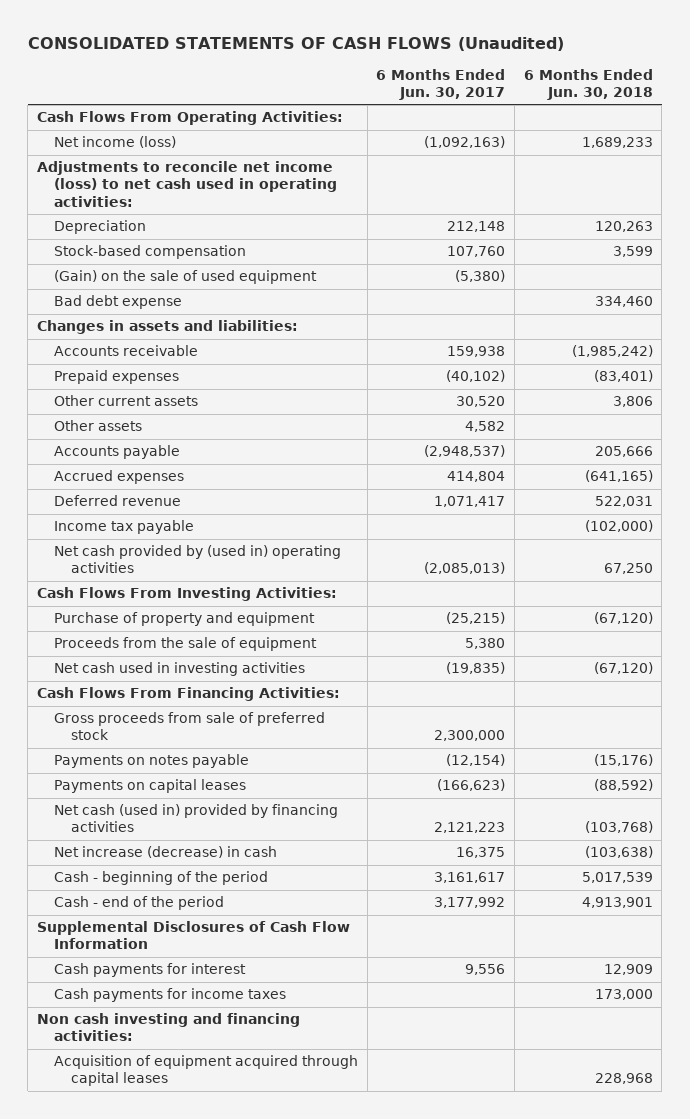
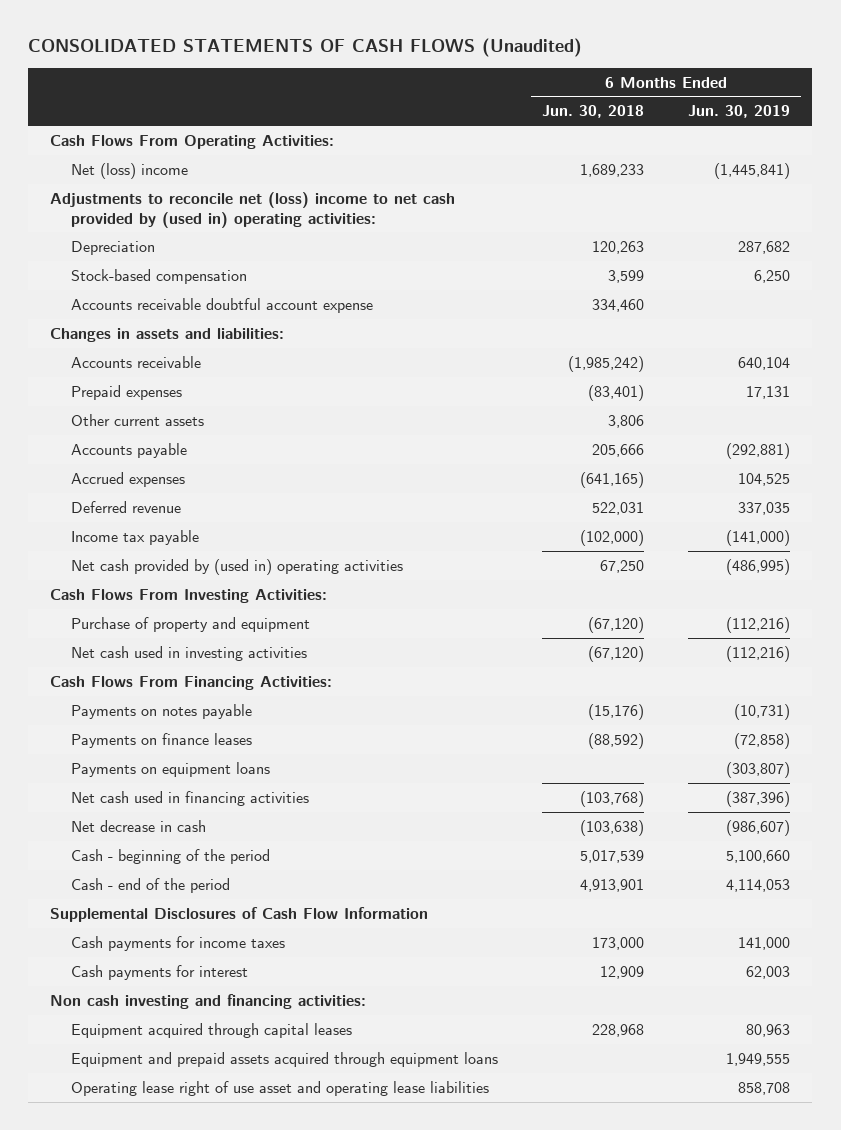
- | 6 Months Ended Jun. 30, 2017 | 6 Months Ended Jun. 30, 2018
+ | 6 Months Ended Jun. 30, 2018 | 6 Months Ended Jun. 30, 2019
- Net income (loss) | (1,092,163) | 1,689,233
- Adjustments to reconcile net income (loss) to net cash used in operating activities:
+ Net (loss) income | 1,689,233 | (1,445,841)
+ Adjustments to reconcile net (loss) income to net cash provided by (used in) operating activities:
- (Gain) on the sale of used equipment | (5,380) |
- Bad debt expense | | 334,460
+ Accounts receivable doubtful account expense | 334,460 |
- Other assets | 4,582 |
- Proceeds from the sale of equipment | 5,380 |
- Gross proceeds from sale of preferred stock | 2,300,000 |
- Payments on capital leases | (166,623) | (88,592)
- Net cash (used in) provided by financing activities | 2,121,223 | (103,768)
- Net increase (decrease) in cash | 16,375 | (103,638)
+ Payments on finance leases | (88,592) | (72,858)
+ Payments on equipment loans | | (303,807)
+ Net cash used in financing activities | (103,768) | (387,396)
+ Net decrease in cash | (103,638) | (986,607)
moved down: Cash payments for interest | 12,909 | 62,003
- Acquisition of equipment acquired through capital leases | | 228,968
+ Equipment acquired through capital leases | 228,968 | 80,963
+ Equipment and prepaid assets acquired through equipment loans | | 1,949,555
+ Operating lease right of use asset and operating lease liabilities | | 858,708

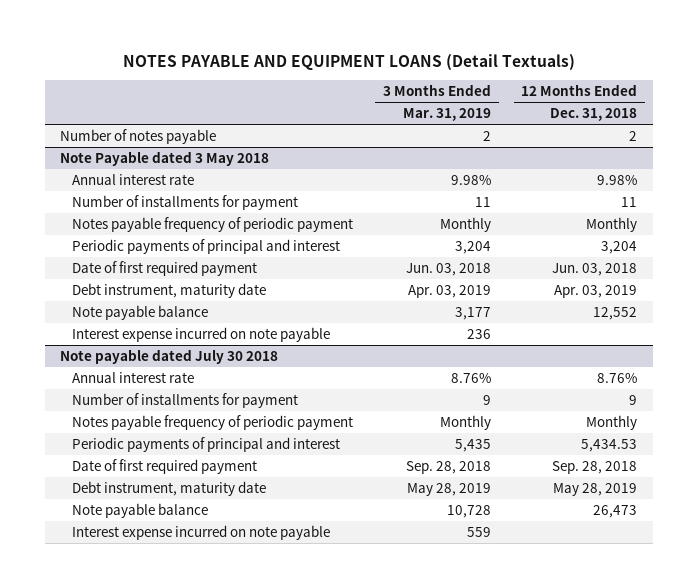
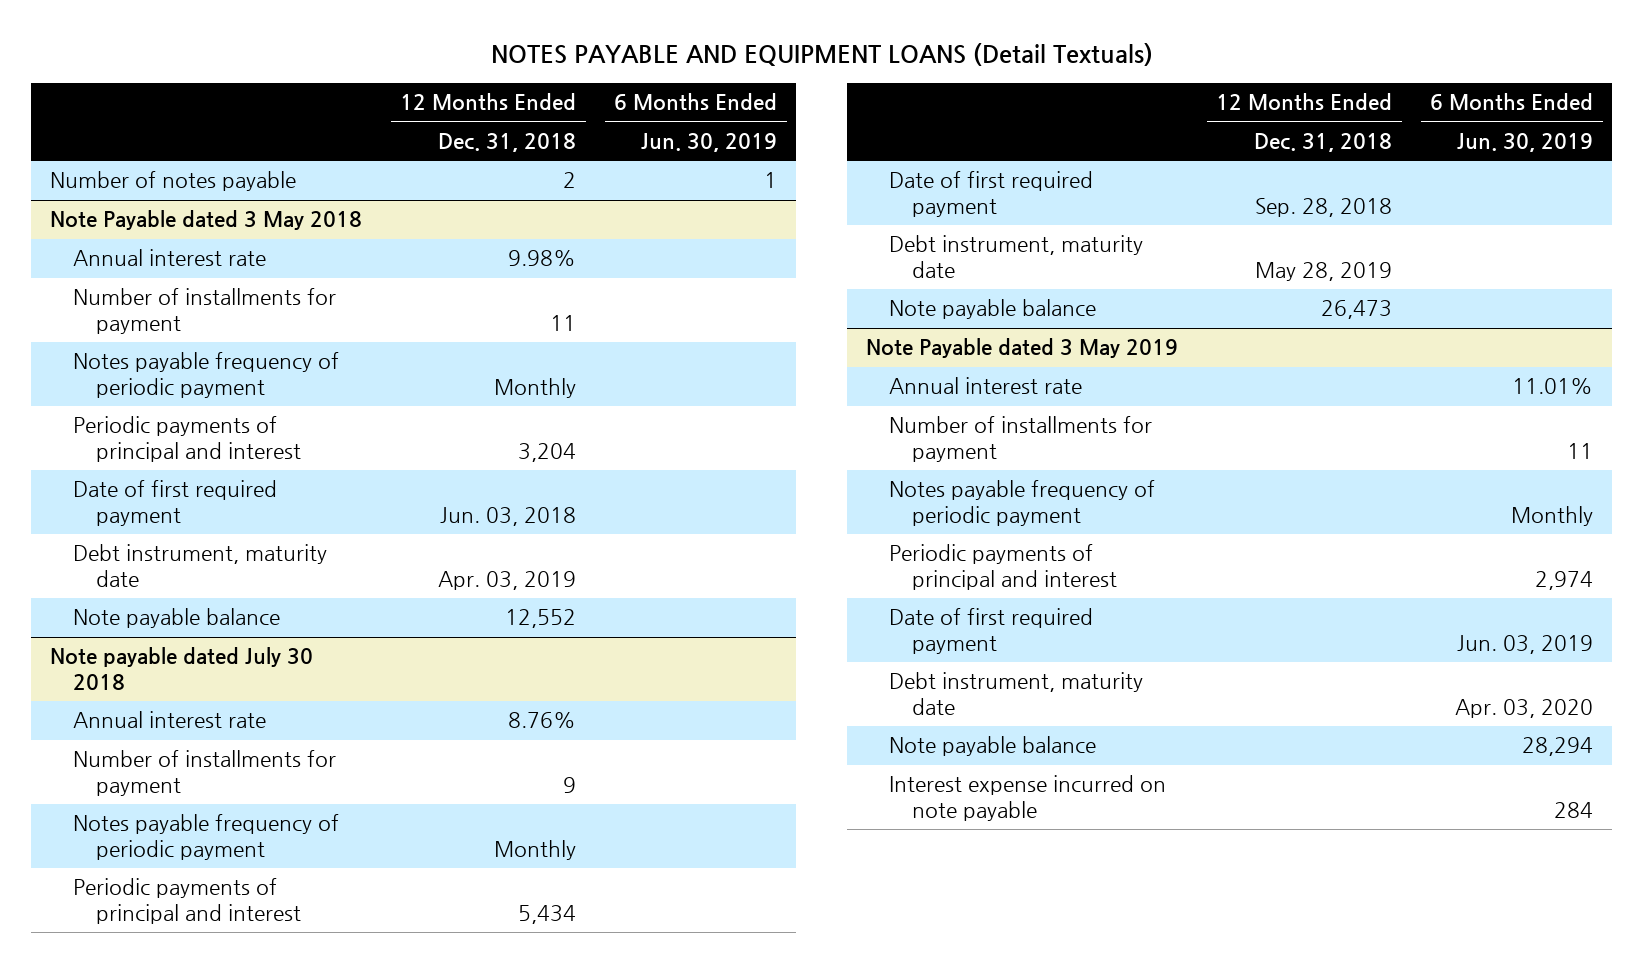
- | 3 Months Ended Mar. 31, 2019 | 12 Months Ended Dec. 31, 2018
+ | 12 Months Ended Dec. 31, 2018 | 6 Months Ended Jun. 30, 2019
@ Note Payable dated 3 May 2018
- Interest expense incurred on note payable | 236 |
@ Note payable dated July 30 2018
- Periodic payments of principal and interest | 5,435 | 5,434.53
+ Periodic payments of principal and interest | 5,434 |
+ Note Payable dated 3 May 2019
+ Annual interest rate | | 11.01%
+ Number of installments for payment | | 11
+ Notes payable frequency of periodic payment | | Monthly
+ Periodic payments of principal and interest | | 2,974
+ Date of first required payment | | Jun. 03, 2019
+ Debt instrument, maturity date | | Apr. 03, 2020
+ Note payable balance | | 28,294

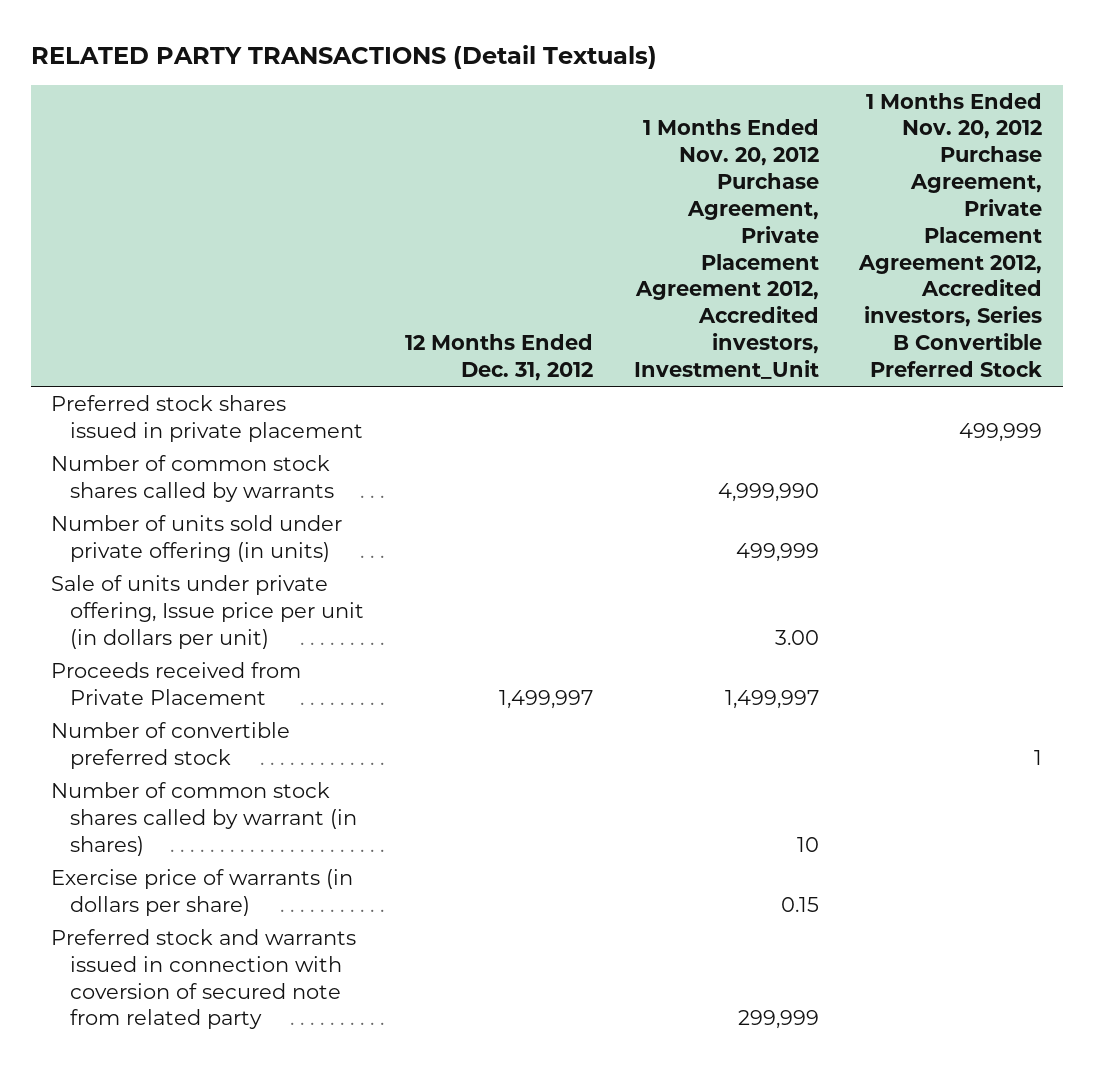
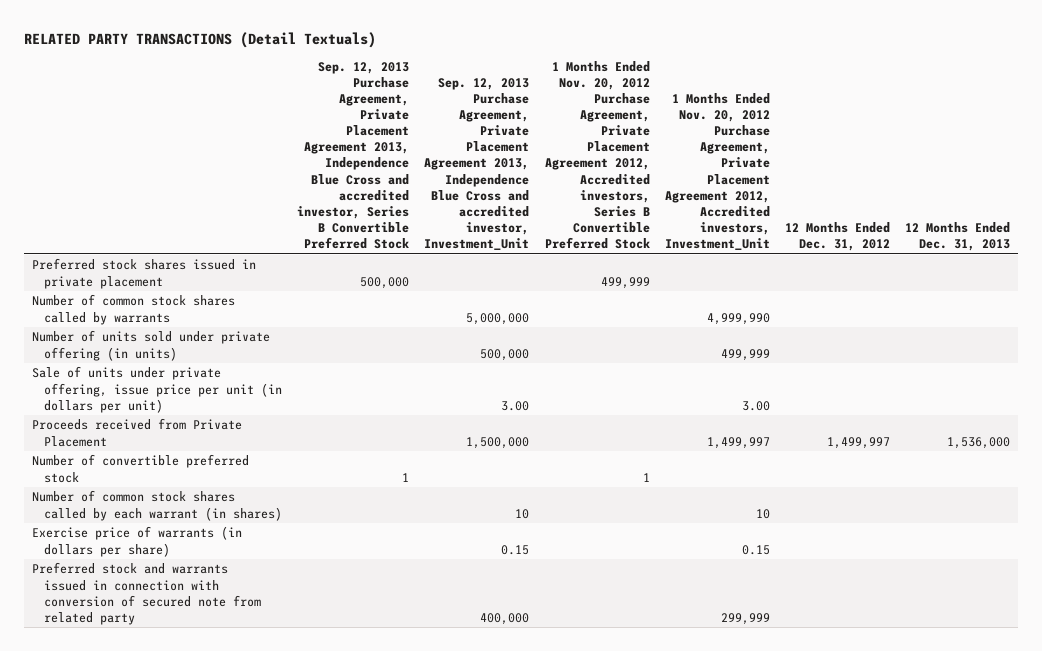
- | 12 Months Ended Dec. 31, 2012 | 1 Months Ended Nov. 20, 2012 Purchase Agreement, Private Placement Agreement 2012, Accredited investors, Investment_Unit | 1 Months Ended Nov. 20, 2012 Purchase Agreement, Private Placement Agreement 2012, Accredited investors, Series B Convertible Preferred Stock
+ | Sep. 12, 2013 Purchase Agreement, Private Placement Agreement 2013, Independence Blue Cross and accredited investor, Series B Convertible Preferred Stock | Sep. 12, 2013 Purchase Agreement, Private Placement Agreement 2013, Independence Blue Cross and accredited investor, Investment_Unit | 1 Months Ended Nov. 20, 2012 Purchase Agreement, Private Placement Agreement 2012, Accredited investors, Series B Convertible Preferred Stock | 1 Months Ended Nov. 20, 2012 Purchase Agreement, Private Placement Agreement 2012, Accredited investors, Investment_Unit | 12 Months Ended Dec. 31, 2012 | 12 Months Ended Dec. 31, 2013
- Sale of units under private offering, Issue price per unit (in dollars per unit) | | 3.00 |
+ Sale of units under private offering, issue price per unit (in dollars per unit) | | 3.00 | | 3.00 | |
- Number of common stock shares called by warrant (in shares) | | 10 |
+ Number of common stock shares called by each warrant (in shares) | | 10 | | 10 | |
- Preferred stock and warrants issued in connection with coversion of secured note from related party | | 299,999 |
+ Preferred stock and warrants issued in connection with conversion of secured note from related party | | 400,000 | | 299,999 | |

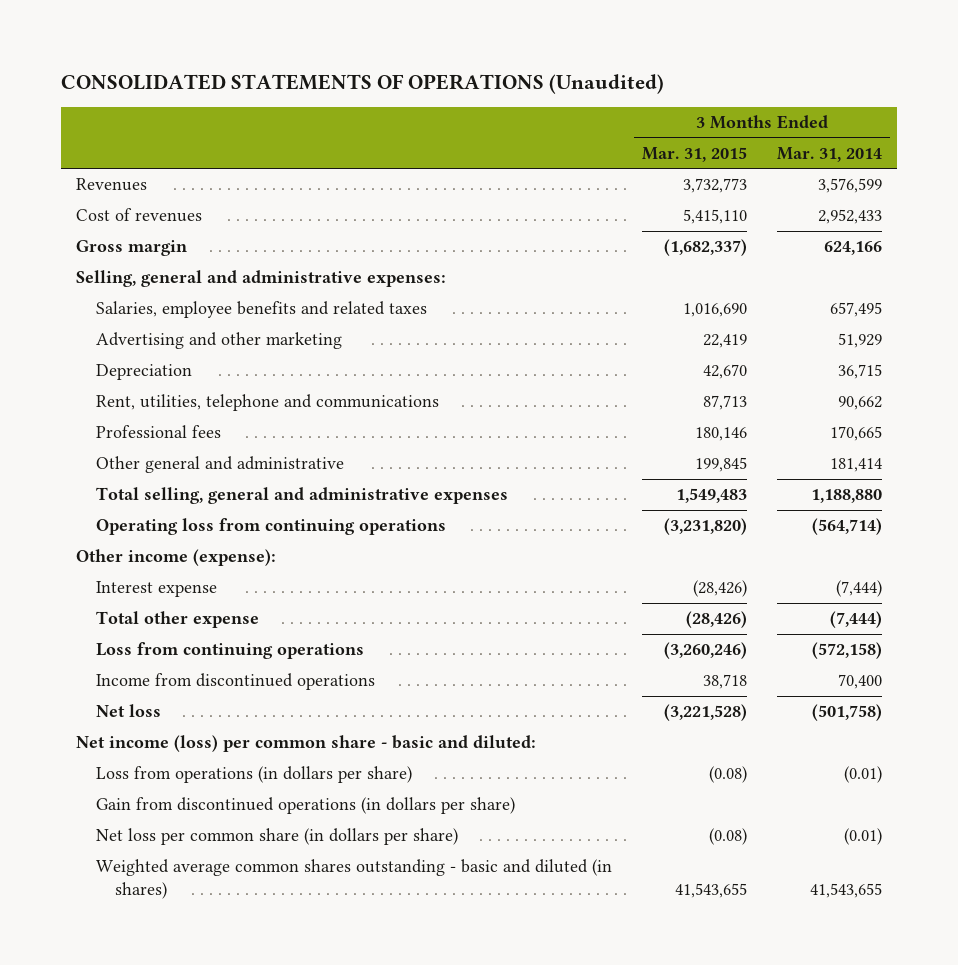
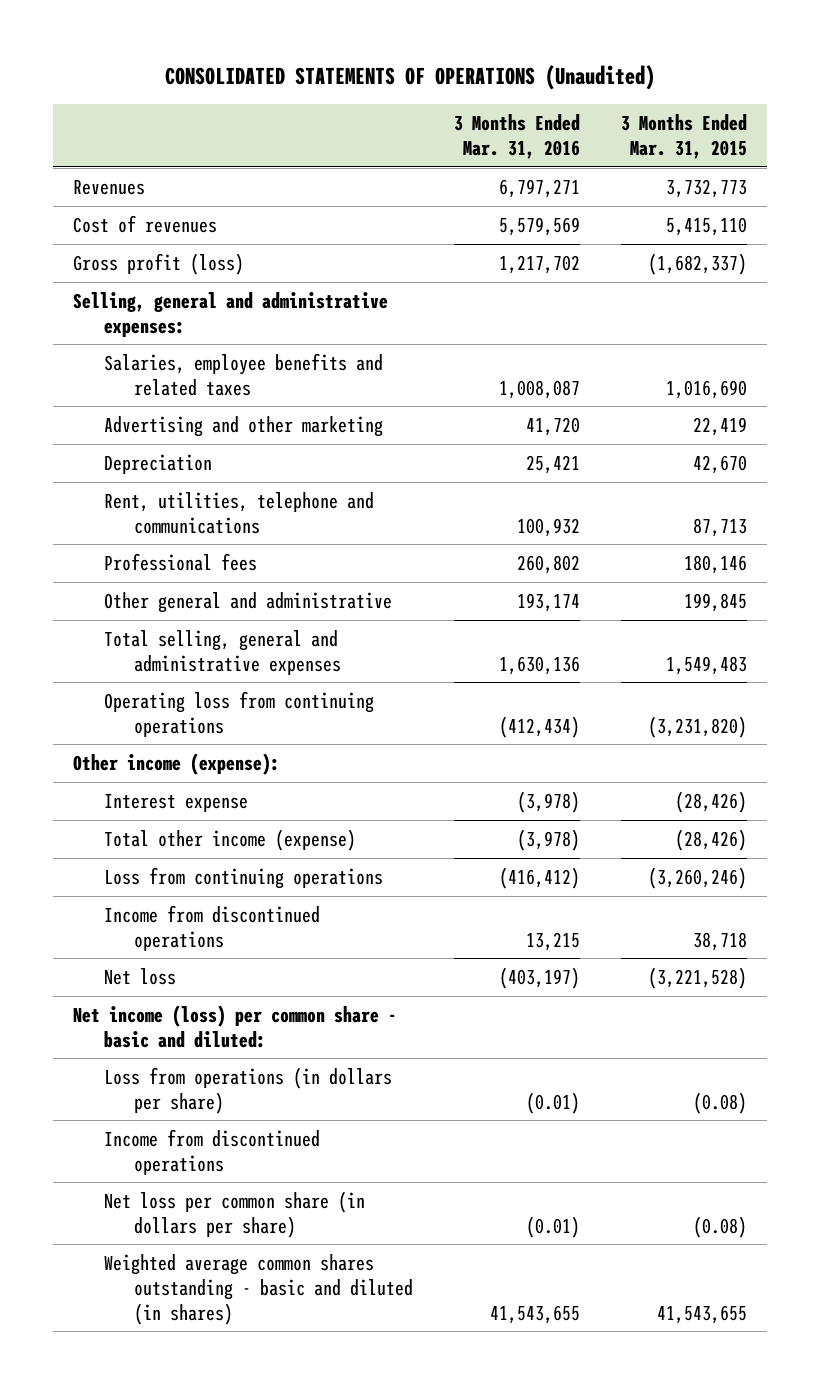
- | 3 Months Ended Mar. 31, 2015 | 3 Months Ended Mar. 31, 2014
+ | 3 Months Ended Mar. 31, 2016 | 3 Months Ended Mar. 31, 2015
- Gross margin | (1,682,337) | 624,166
+ Gross profit (loss) | 1,217,702 | (1,682,337)
- Total other expense | (28,426) | (7,444)
+ Total other income (expense) | (3,978) | (28,426)
- Gain from discontinued operations (in dollars per share)
+ Income from discontinued operations

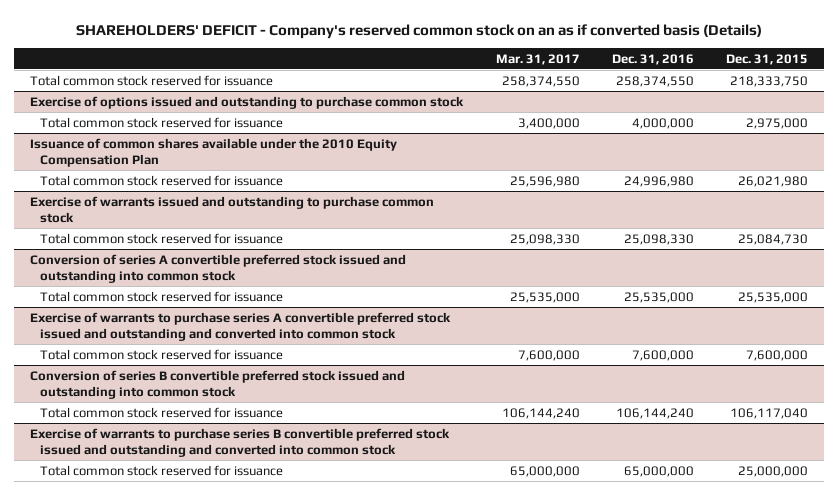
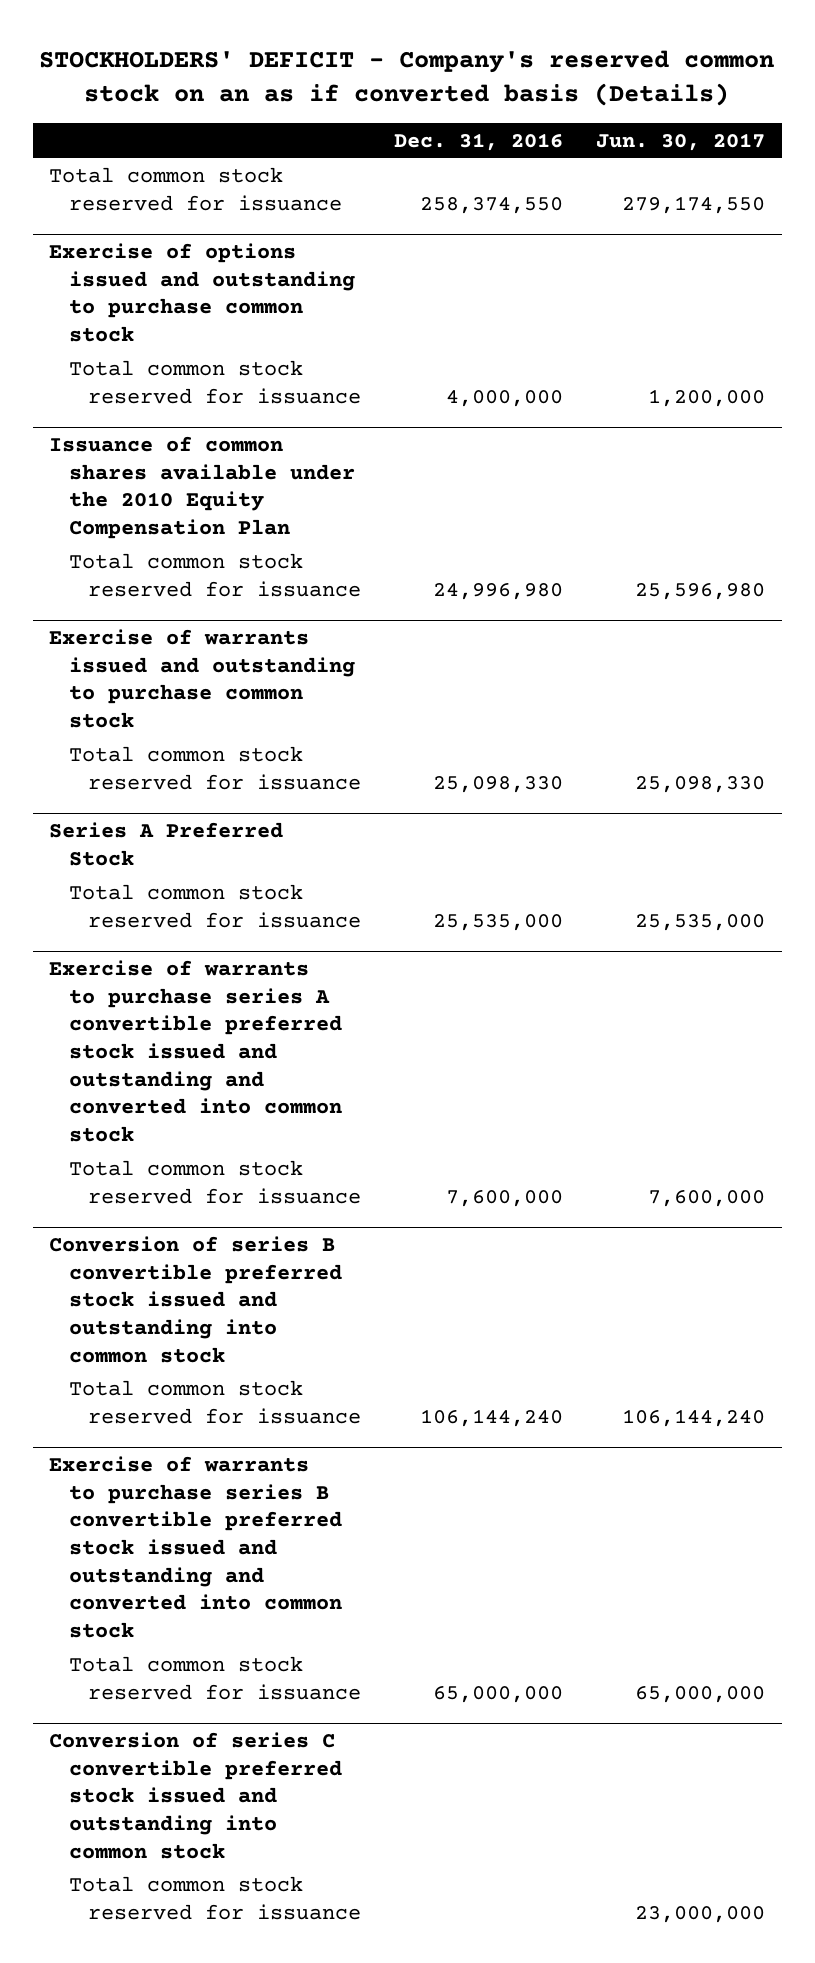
- SHAREHOLDERS' DEFICIT - Company's reserved common stock on an as if converted basis (Details)
+ STOCKHOLDERS' DEFICIT - Company's reserved common stock on an as if converted basis (Details)
- | Mar. 31, 2017 | Dec. 31, 2016 | Dec. 31, 2015
+ | Dec. 31, 2016 | Jun. 30, 2017
- Conversion of series A convertible preferred stock issued and outstanding into common stock
+ Series A Preferred Stock
+ Conversion of series C convertible preferred stock issued and outstanding into common stock
+ Total common stock reserved for issuance | | 23,000,000

